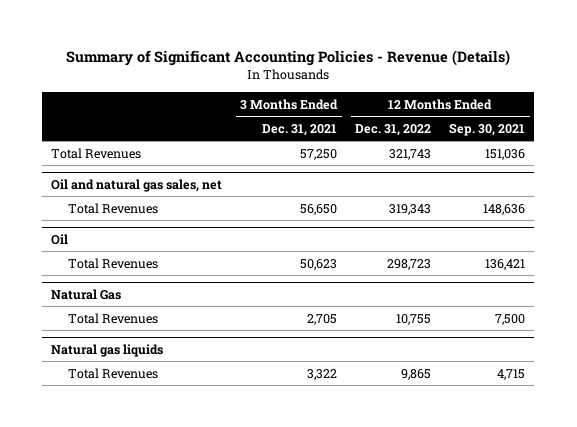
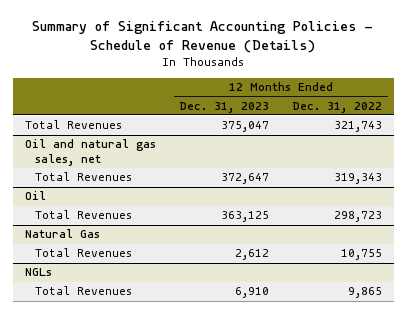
- Summary of Significant Accounting Policies - Revenue (Details)
+ Summary of Significant Accounting Policies - Schedule of Revenue (Details)
- | 3 Months Ended Dec. 31, 2021 | 12 Months Ended Dec. 31, 2022 | 12 Months Ended Sep. 30, 2021
+ | 12 Months Ended Dec. 31, 2023 | 12 Months Ended Dec. 31, 2022
- Natural gas liquids
+ NGLs

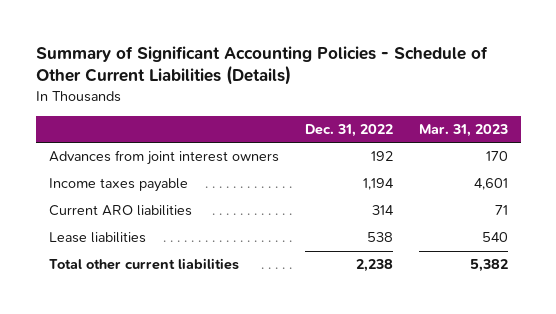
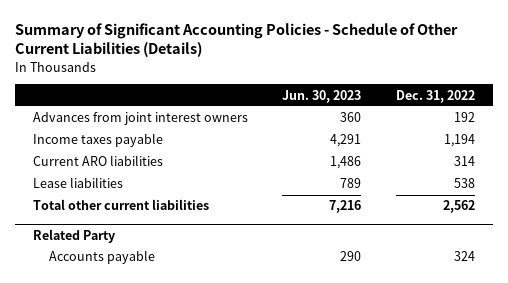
- | Dec. 31, 2022 | Mar. 31, 2023
+ | Jun. 30, 2023 | Dec. 31, 2022
- Total other current liabilities | 2,238 | 5,382
+ Total other current liabilities | 7,216 | 2,562
+ Related Party
+ Accounts payable | 290 | 324

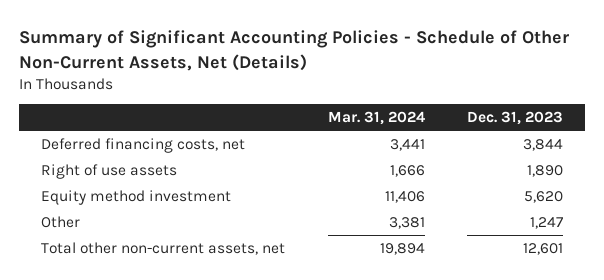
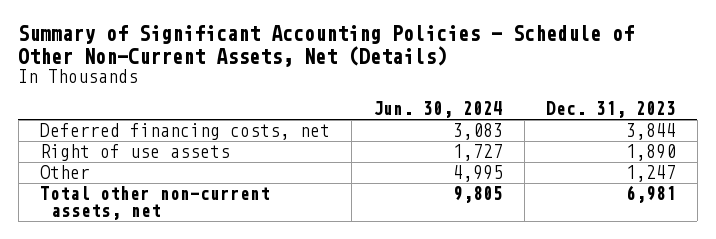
- | Mar. 31, 2024 | Dec. 31, 2023
+ | Jun. 30, 2024 | Dec. 31, 2023
- Equity method investment | 11,406 | 5,620
- Total other non-current assets, net | 19,894 | 12,601
+ Total other non-current assets, net | 9,805 | 6,981

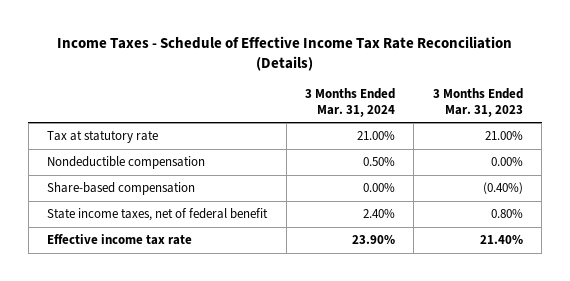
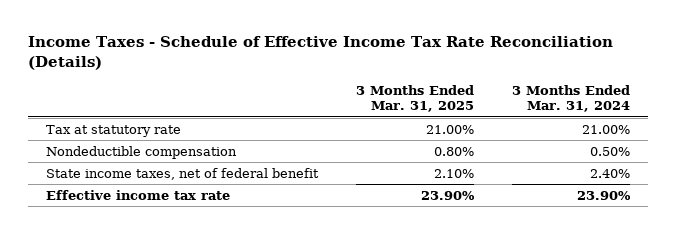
- | 3 Months Ended Mar. 31, 2024 | 3 Months Ended Mar. 31, 2023
+ | 3 Months Ended Mar. 31, 2025 | 3 Months Ended Mar. 31, 2024
- Share-based compensation | 0.00% | (0.40%)

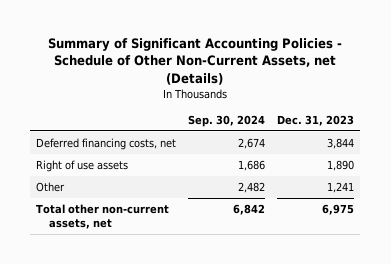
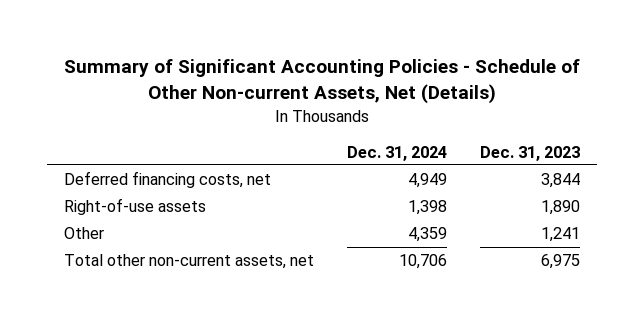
- Summary of Significant Accounting Policies - Schedule of Other Non-Current Assets, net (Details)
+ Summary of Significant Accounting Policies - Schedule of Other Non-current Assets, Net (Details)
- | Sep. 30, 2024 | Dec. 31, 2023
+ | Dec. 31, 2024 | Dec. 31, 2023
- Right of use assets | 1,686 | 1,890
+ Right-of-use assets | 1,398 | 1,890

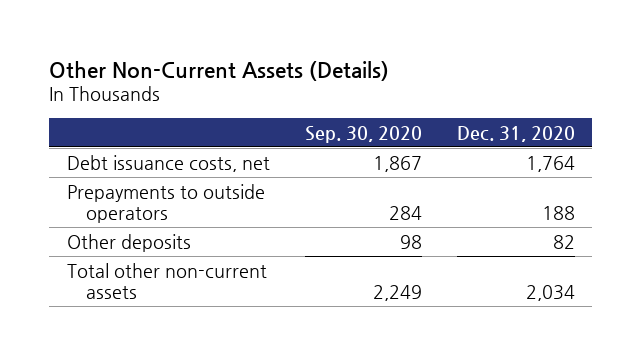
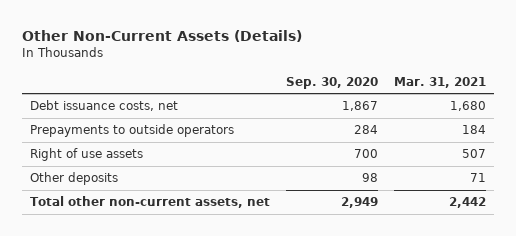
- | Sep. 30, 2020 | Dec. 31, 2020
+ | Sep. 30, 2020 | Mar. 31, 2021
+ Right of use assets | 700 | 507
- Total other non-current assets | 2,249 | 2,034
+ Total other non-current assets, net | 2,949 | 2,442

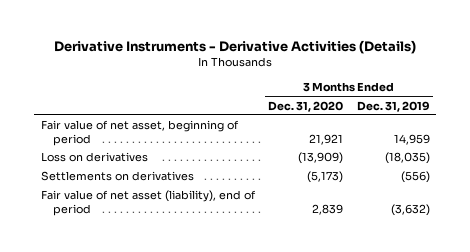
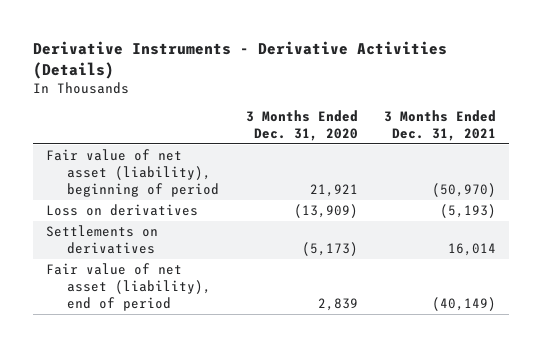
- | 3 Months Ended Dec. 31, 2020 | 3 Months Ended Dec. 31, 2019
+ | 3 Months Ended Dec. 31, 2020 | 3 Months Ended Dec. 31, 2021
- Fair value of net asset, beginning of period | 21,921 | 14,959
+ Fair value of net asset (liability), beginning of period | 21,921 | (50,970)

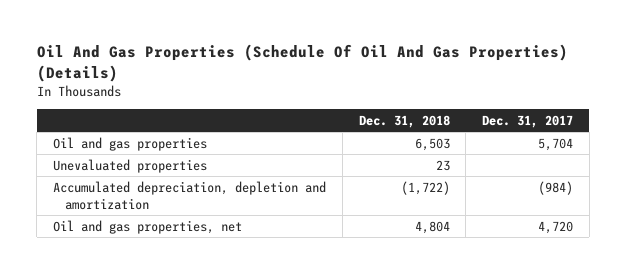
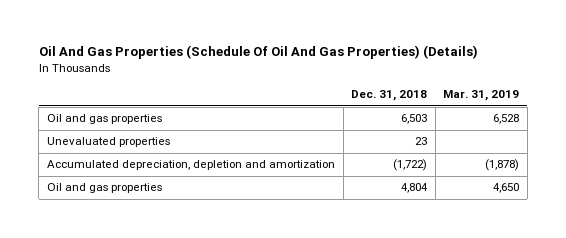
- | Dec. 31, 2018 | Dec. 31, 2017
+ | Dec. 31, 2018 | Mar. 31, 2019
- Oil and gas properties, net | 4,804 | 4,720
+ Oil and gas properties | 4,804 | 4,650

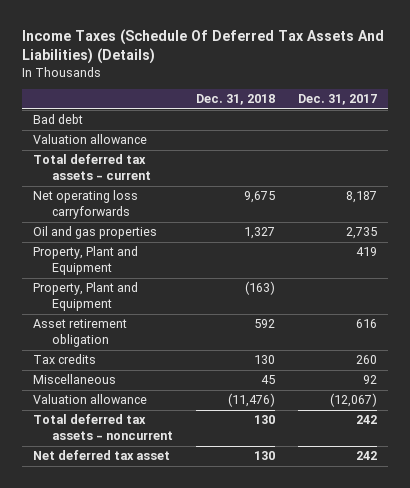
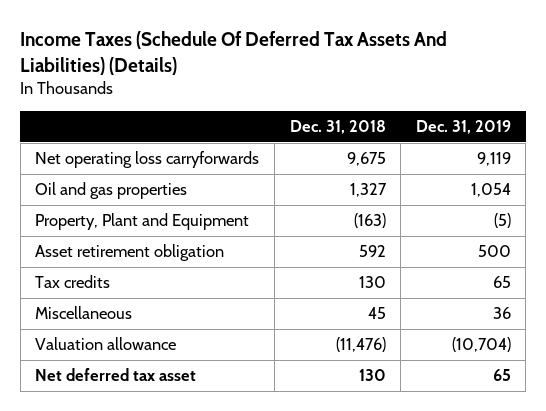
- | Dec. 31, 2018 | Dec. 31, 2017
+ | Dec. 31, 2018 | Dec. 31, 2019
- Bad debt
- Valuation allowance
- Total deferred tax assets - current
- Property, Plant and Equipment | | 419
- Total deferred tax assets - noncurrent | 130 | 242

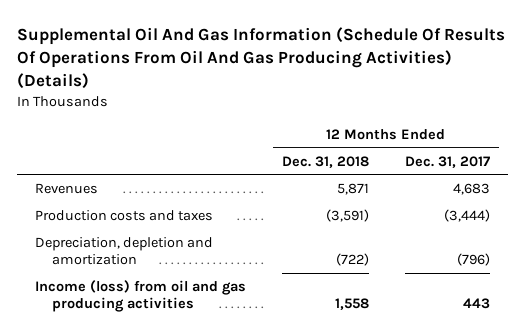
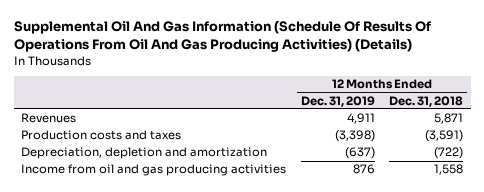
- | 12 Months Ended Dec. 31, 2018 | 12 Months Ended Dec. 31, 2017
+ | 12 Months Ended Dec. 31, 2019 | 12 Months Ended Dec. 31, 2018
- Income (loss) from oil and gas producing activities | 1,558 | 443
+ Income from oil and gas producing activities | 876 | 1,558

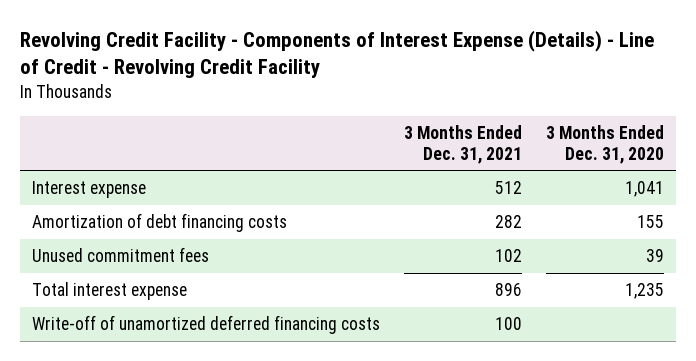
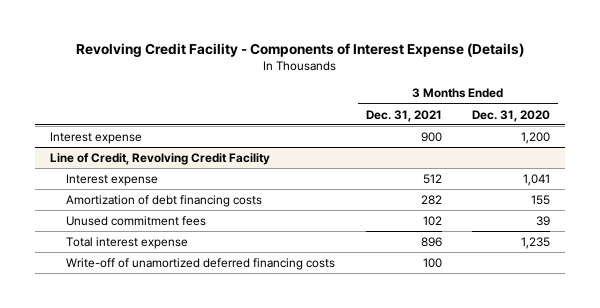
- Revolving Credit Facility - Components of Interest Expense (Details) - Line of Credit - Revolving Credit Facility
+ Revolving Credit Facility - Components of Interest Expense (Details)
+ Interest expense | 900 | 1,200
+ Line of Credit, Revolving Credit Facility

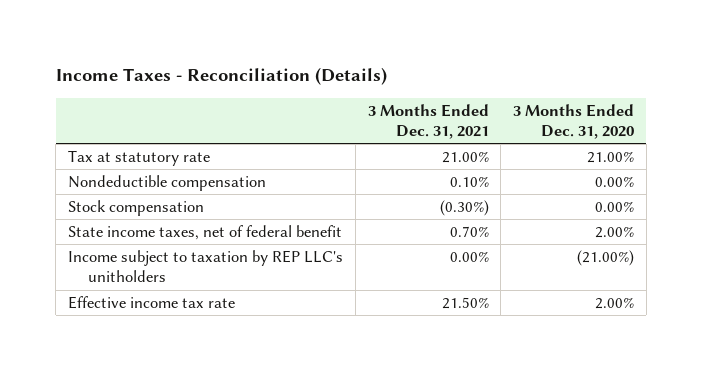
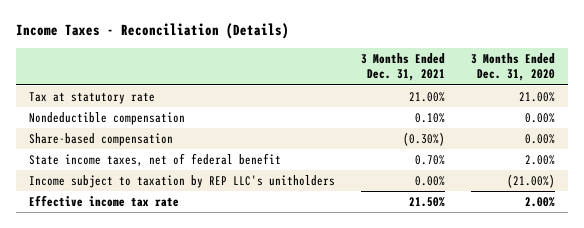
- Stock compensation | (0.30%) | 0.00%
+ Share-based compensation | (0.30%) | 0.00%

